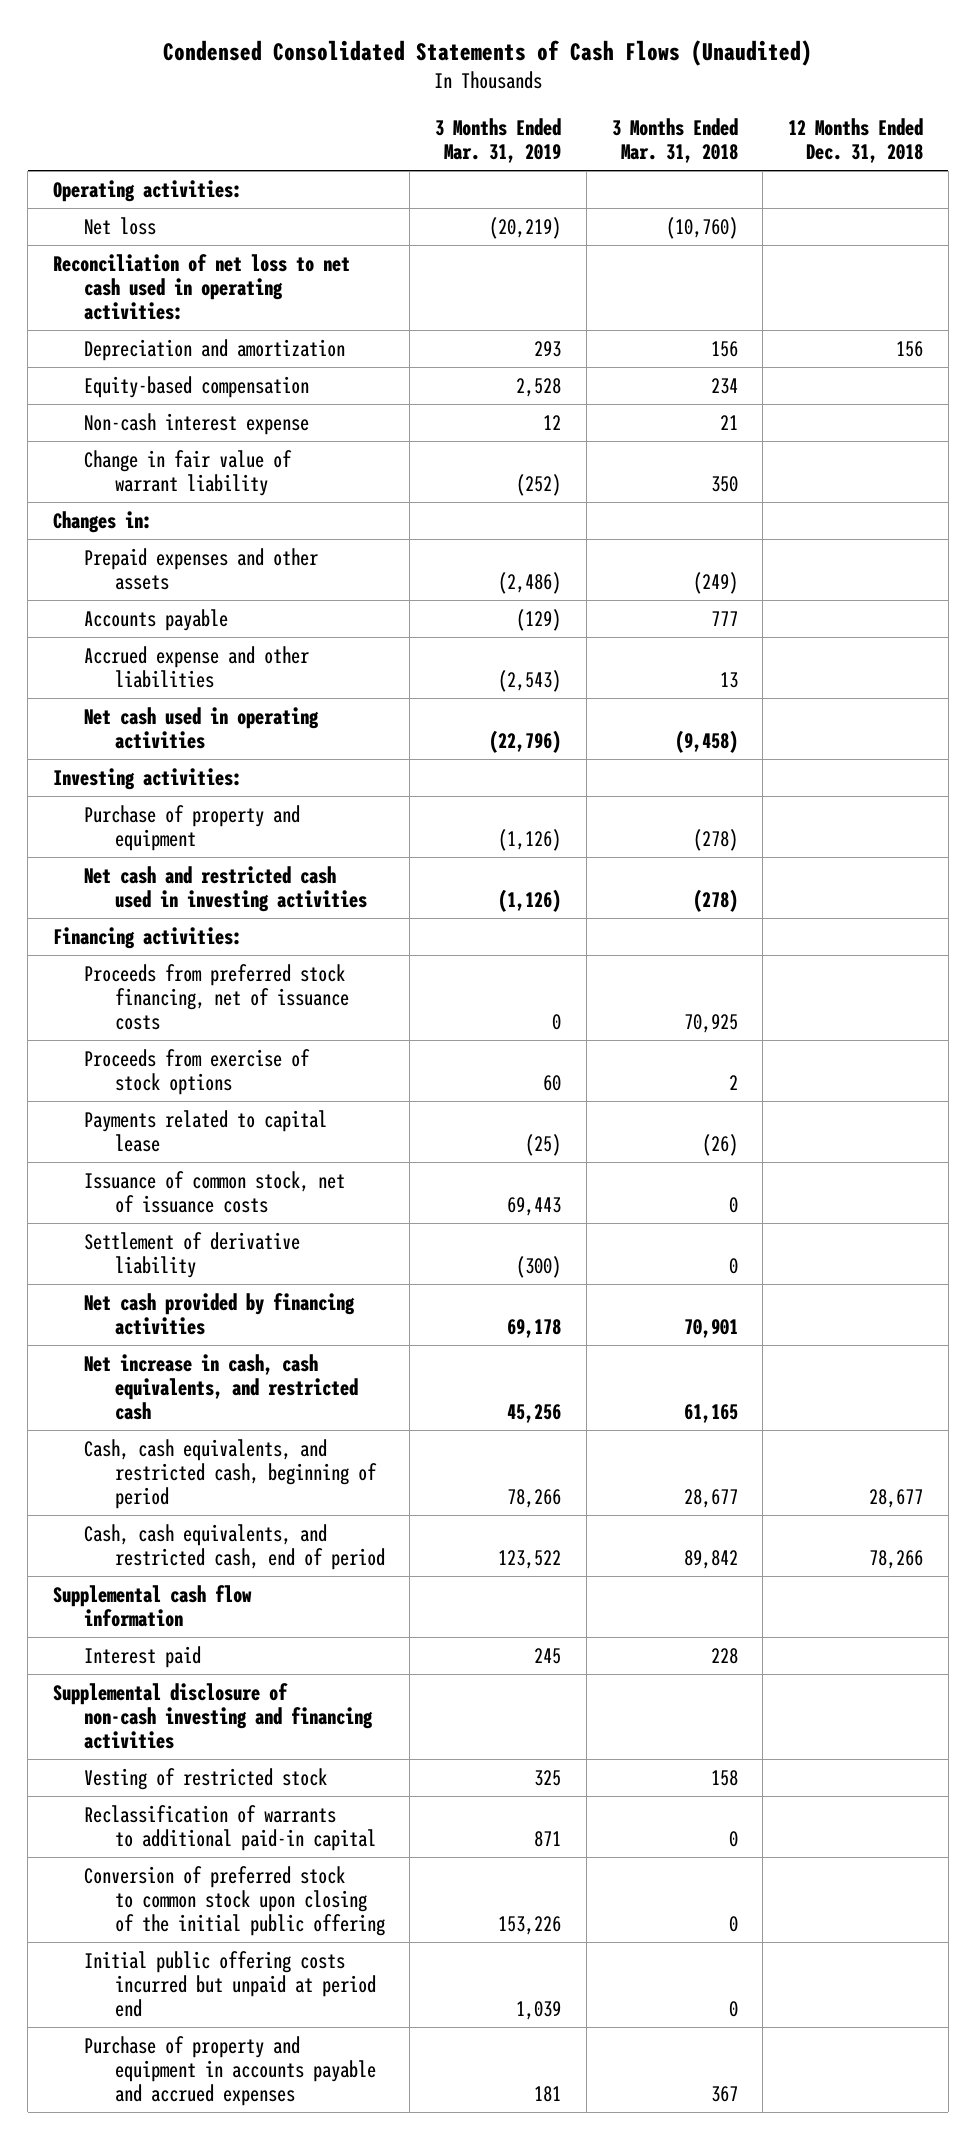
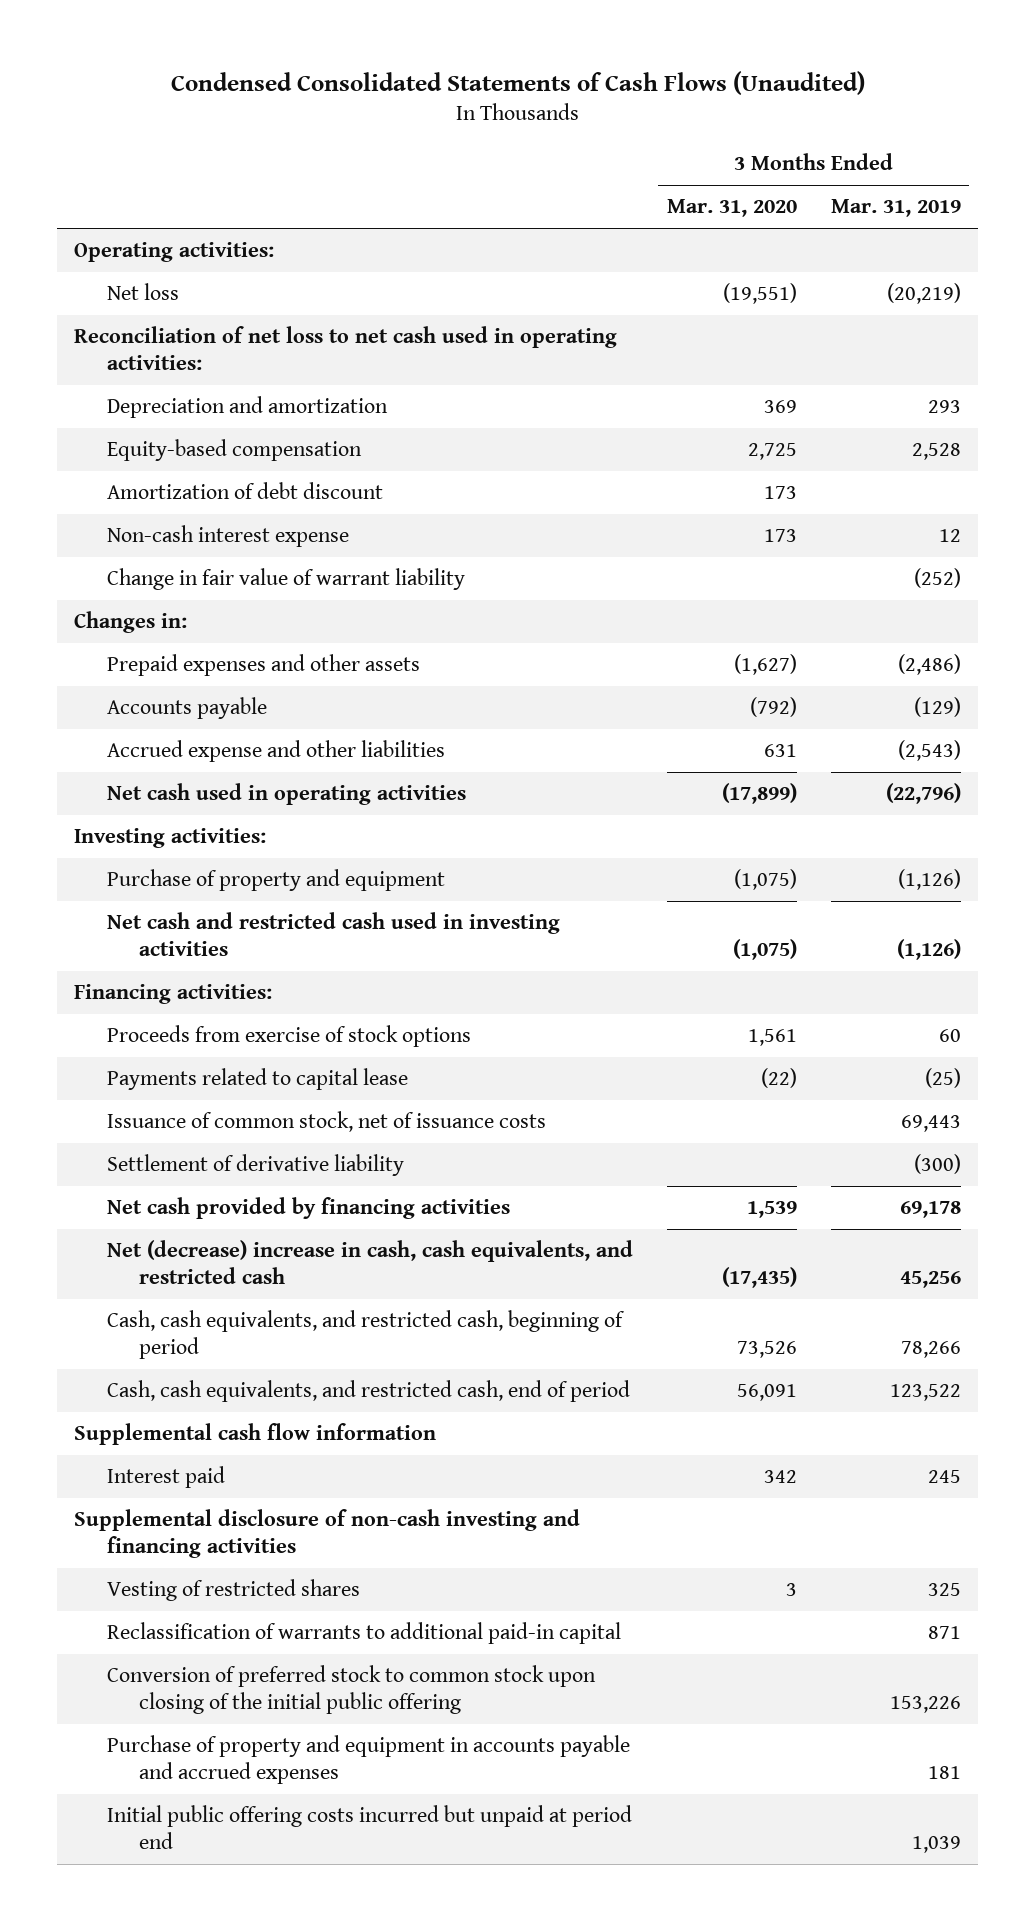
- | 3 Months Ended Mar. 31, 2019 | 3 Months Ended Mar. 31, 2018 | 12 Months Ended Dec. 31, 2018
+ | 3 Months Ended Mar. 31, 2020 | 3 Months Ended Mar. 31, 2019
+ Amortization of debt discount | 173 |
- Proceeds from preferred stock financing, net of issuance costs | 0 | 70,925 |
- Net increase in cash, cash equivalents, and restricted cash | 45,256 | 61,165 |
+ Net (decrease) increase in cash, cash equivalents, and restricted cash | (17,435) | 45,256
- Vesting of restricted stock | 325 | 158 |
+ Vesting of restricted shares | 3 | 325
moved down: Initial public offering costs incurred but unpaid at period end | | 1,039

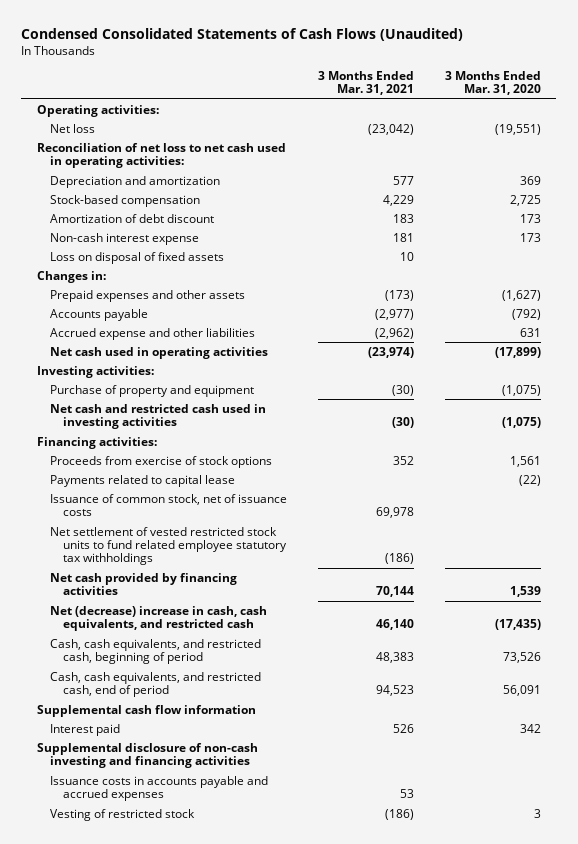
- | 3 Months Ended Mar. 31, 2020 | 3 Months Ended Mar. 31, 2019
+ | 3 Months Ended Mar. 31, 2021 | 3 Months Ended Mar. 31, 2020
- Equity-based compensation | 2,725 | 2,528
+ Stock-based compensation | 4,229 | 2,725
- Change in fair value of warrant liability | | (252)
+ Loss on disposal of fixed assets | 10 |
- Settlement of derivative liability | | (300)
+ Net settlement of vested restricted stock units to fund related employee statutory tax withholdings | (186) |
- Vesting of restricted shares | 3 | 325
- Reclassification of warrants to additional paid-in capital | | 871
- Conversion of preferred stock to common stock upon closing of the initial public offering | | 153,226
- Purchase of property and equipment in accounts payable and accrued expenses | | 181
- Initial public offering costs incurred but unpaid at period end | | 1,039
+ Issuance costs in accounts payable and accrued expenses | 53 |
+ Vesting of restricted stock | (186) | 3

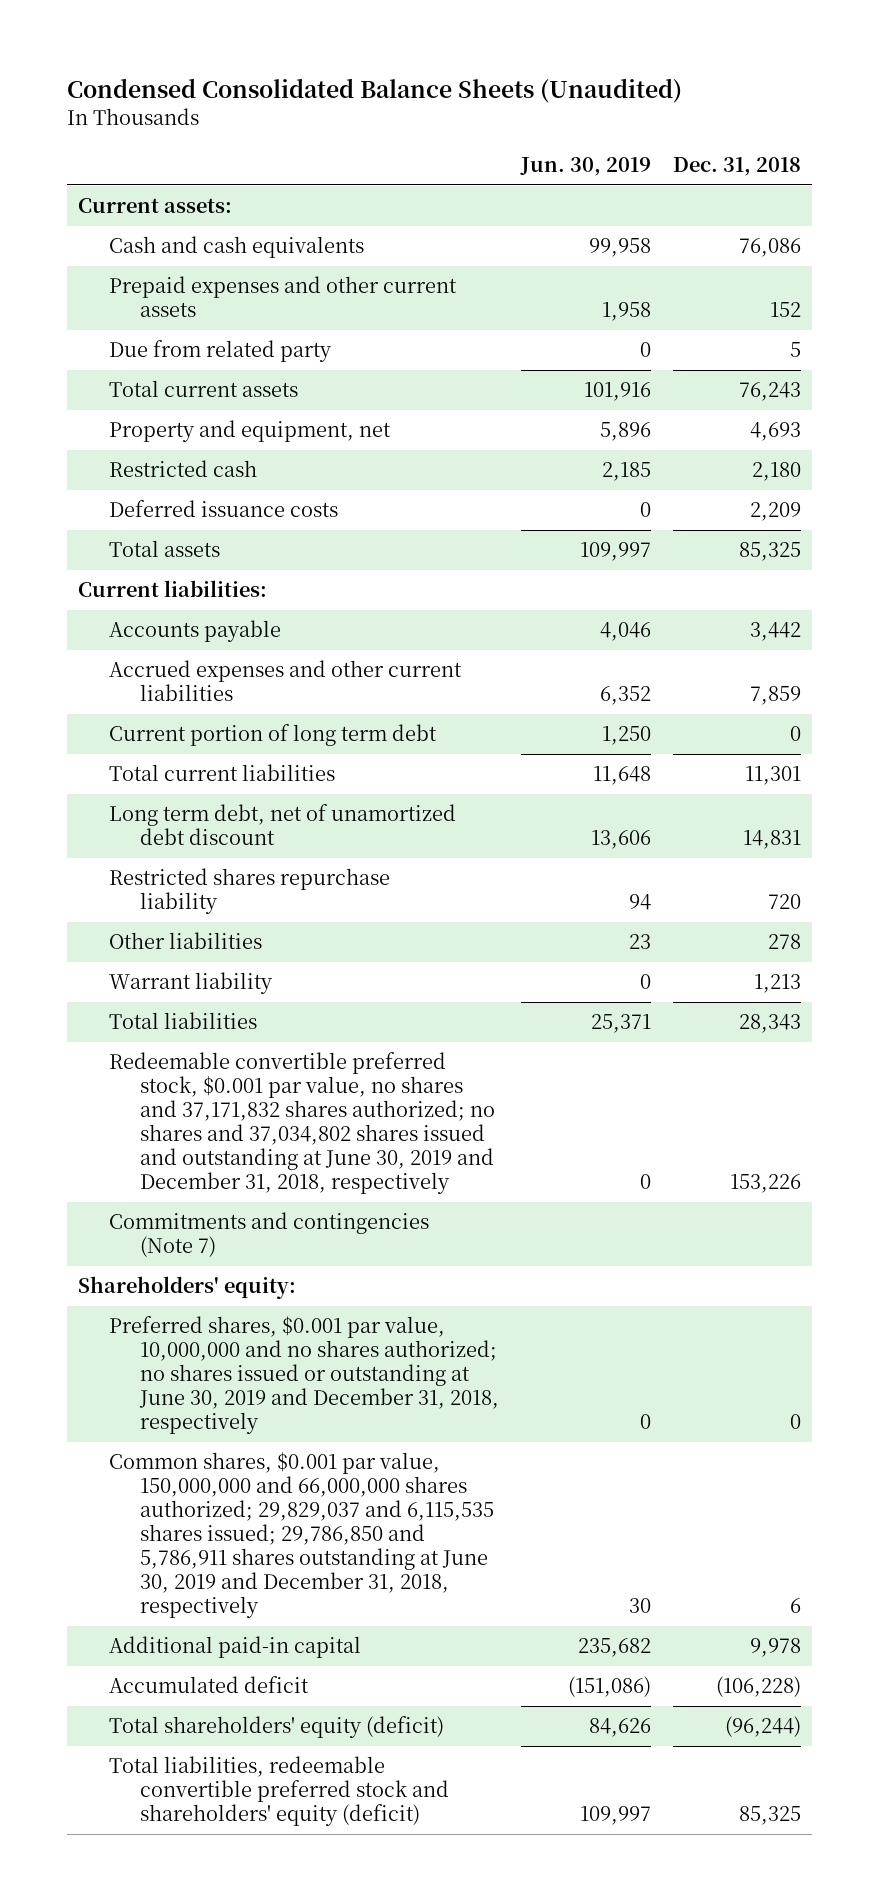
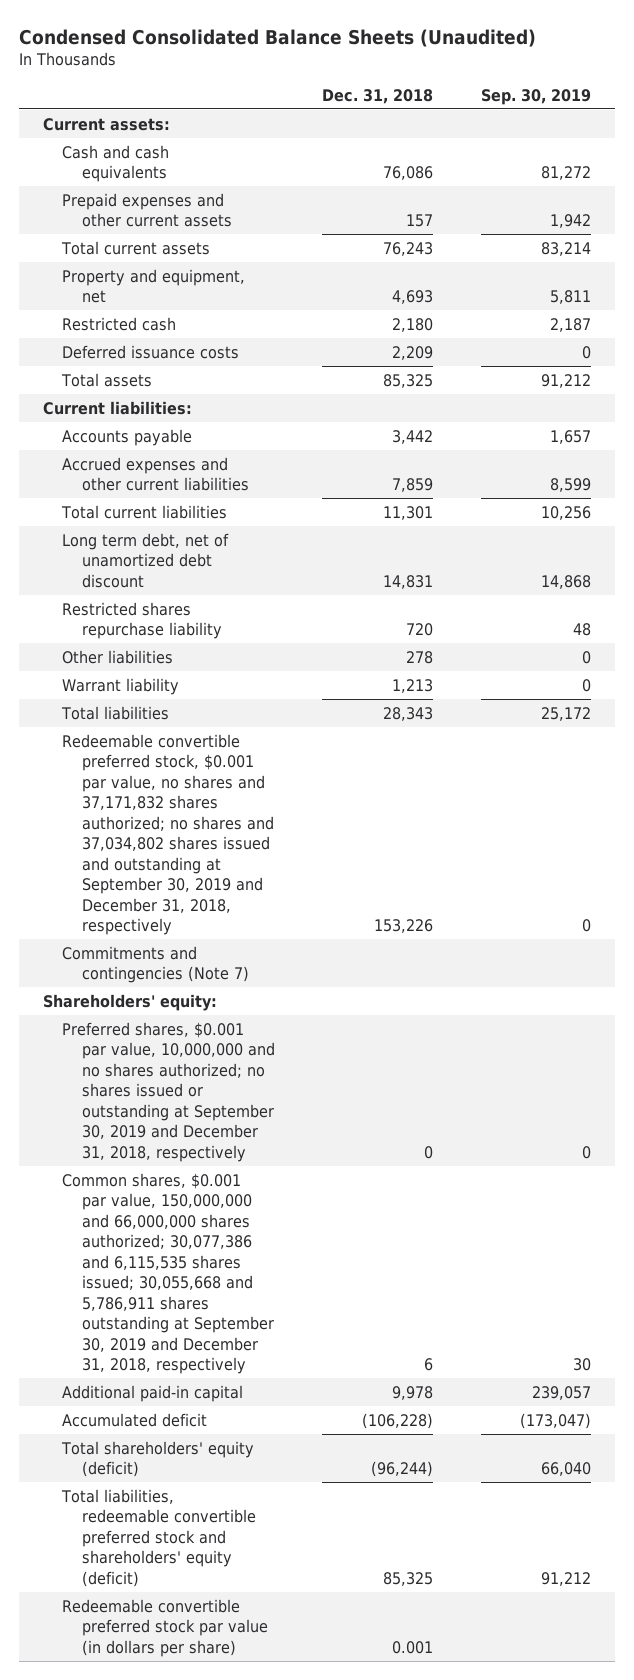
- | Jun. 30, 2019 | Dec. 31, 2018
+ | Dec. 31, 2018 | Sep. 30, 2019
- Prepaid expenses and other current assets | 1,958 | 152
- Due from related party | 0 | 5
+ Prepaid expenses and other current assets | 157 | 1,942
- Current portion of long term debt | 1,250 | 0
- Redeemable convertible preferred stock, $0.001 par value, no shares and 37,171,832 shares authorized; no shares and 37,034,802 shares issued and outstanding at June 30, 2019 and December 31, 2018, respectively | 0 | 153,226
+ Redeemable convertible preferred stock, $0.001 par value, no shares and 37,171,832 shares authorized; no shares and 37,034,802 shares issued and outstanding at September 30, 2019 and December 31, 2018, respectively | 153,226 | 0
- Preferred shares, $0.001 par value, 10,000,000 and no shares authorized; no shares issued or outstanding at June 30, 2019 and December 31, 2018, respectively | 0 | 0
- Common shares, $0.001 par value, 150,000,000 and 66,000,000 shares authorized; 29,829,037 and 6,115,535 shares issued; 29,786,850 and 5,786,911 shares outstanding at June 30, 2019 and December 31, 2018, respectively | 30 | 6
+ Preferred shares, $0.001 par value, 10,000,000 and no shares authorized; no shares issued or outstanding at September 30, 2019 and December 31, 2018, respectively | 0 | 0
+ Common shares, $0.001 par value, 150,000,000 and 66,000,000 shares authorized; 30,077,386 and 6,115,535 shares issued; 30,055,668 and 5,786,911 shares outstanding at September 30, 2019 and December 31, 2018, respectively | 6 | 30
+ Redeemable convertible preferred stock par value (in dollars per share) | 0.001 |

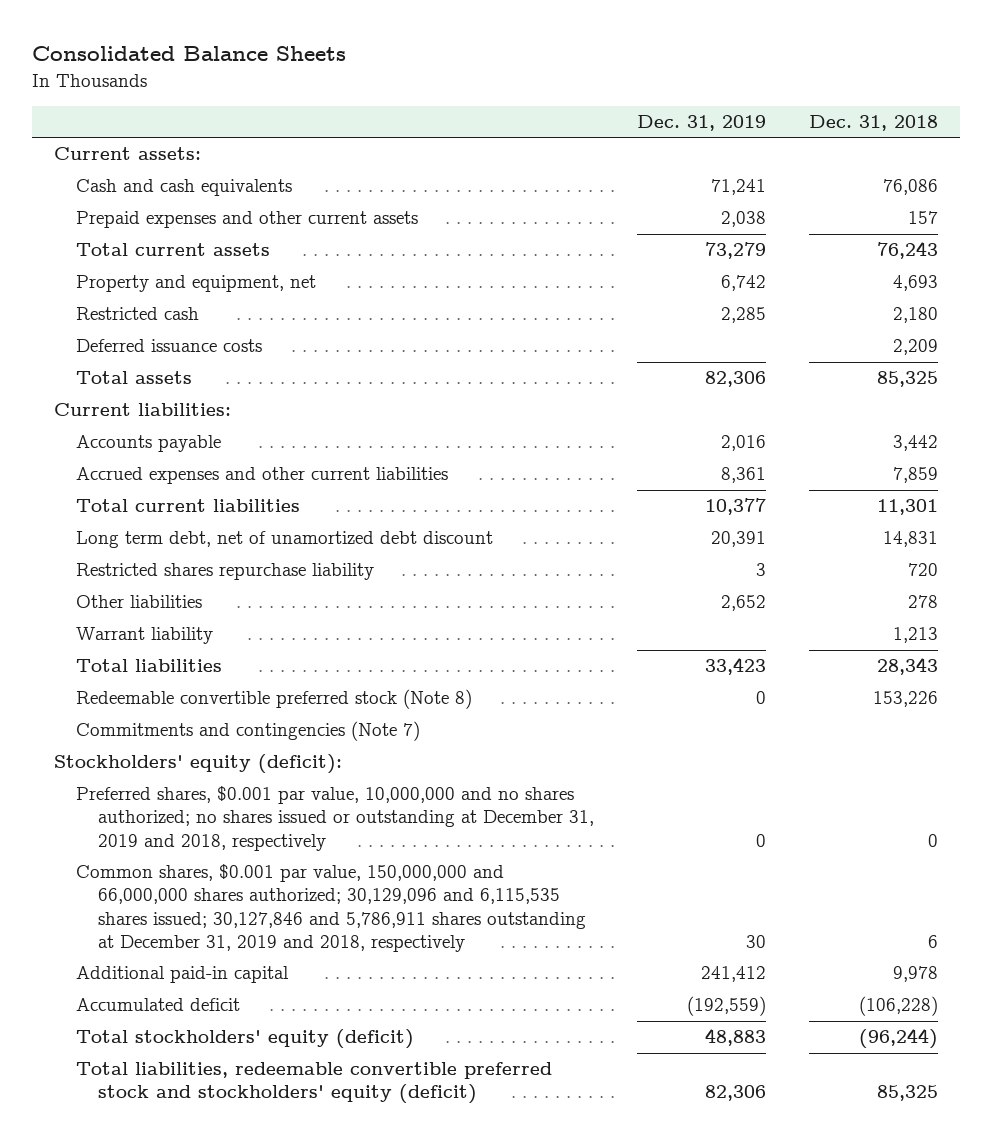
- Condensed Consolidated Balance Sheets (Unaudited)
+ Consolidated Balance Sheets
- | Dec. 31, 2018 | Sep. 30, 2019
+ | Dec. 31, 2019 | Dec. 31, 2018
- Redeemable convertible preferred stock, $0.001 par value, no shares and 37,171,832 shares authorized; no shares and 37,034,802 shares issued and outstanding at September 30, 2019 and December 31, 2018, respectively | 153,226 | 0
+ Redeemable convertible preferred stock (Note 8) | 0 | 153,226
- Shareholders' equity:
- Preferred shares, $0.001 par value, 10,000,000 and no shares authorized; no shares issued or outstanding at September 30, 2019 and December 31, 2018, respectively | 0 | 0
- Common shares, $0.001 par value, 150,000,000 and 66,000,000 shares authorized; 30,077,386 and 6,115,535 shares issued; 30,055,668 and 5,786,911 shares outstanding at September 30, 2019 and December 31, 2018, respectively | 6 | 30
+ Stockholders' equity (deficit):
+ Preferred shares, $0.001 par value, 10,000,000 and no shares authorized; no shares issued or outstanding at December 31, 2019 and 2018, respectively | 0 | 0
+ Common shares, $0.001 par value, 150,000,000 and 66,000,000 shares authorized; 30,129,096 and 6,115,535 shares issued; 30,127,846 and 5,786,911 shares outstanding at December 31, 2019 and 2018, respectively | 30 | 6
- Total shareholders' equity (deficit) | (96,244) | 66,040
- Total liabilities, redeemable convertible preferred stock and shareholders' equity (deficit) | 85,325 | 91,212
- Redeemable convertible preferred stock par value (in dollars per share) | 0.001 |
+ Total stockholders' equity (deficit) | 48,883 | (96,244)
+ Total liabilities, redeemable convertible preferred stock and stockholders' equity (deficit) | 82,306 | 85,325

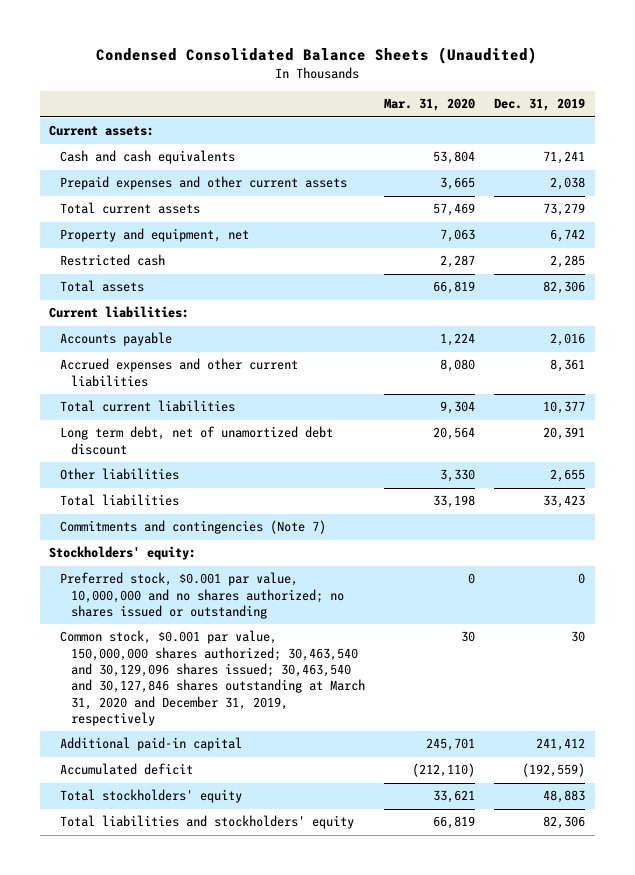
- Consolidated Balance Sheets
+ Condensed Consolidated Balance Sheets (Unaudited)
- | Dec. 31, 2019 | Dec. 31, 2018
+ | Mar. 31, 2020 | Dec. 31, 2019
- Deferred issuance costs | | 2,209
- Restricted shares repurchase liability | 3 | 720
- Other liabilities | 2,652 | 278
- Warrant liability | | 1,213
+ Other liabilities | 3,330 | 2,655
- Redeemable convertible preferred stock (Note 8) | 0 | 153,226
- Stockholders' equity (deficit):
- Preferred shares, $0.001 par value, 10,000,000 and no shares authorized; no shares issued or outstanding at December 31, 2019 and 2018, respectively | 0 | 0
- Common shares, $0.001 par value, 150,000,000 and 66,000,000 shares authorized; 30,129,096 and 6,115,535 shares issued; 30,127,846 and 5,786,911 shares outstanding at December 31, 2019 and 2018, respectively | 30 | 6
+ Stockholders' equity:
+ Preferred stock, $0.001 par value, 10,000,000 and no shares authorized; no shares issued or outstanding | 0 | 0
+ Common stock, $0.001 par value, 150,000,000 shares authorized; 30,463,540 and 30,129,096 shares issued; 30,463,540 and 30,127,846 shares outstanding at March 31, 2020 and December 31, 2019, respectively | 30 | 30
- Total stockholders' equity (deficit) | 48,883 | (96,244)
- Total liabilities, redeemable convertible preferred stock and stockholders' equity (deficit) | 82,306 | 85,325
+ Total stockholders' equity | 33,621 | 48,883
+ Total liabilities and stockholders' equity | 66,819 | 82,306

